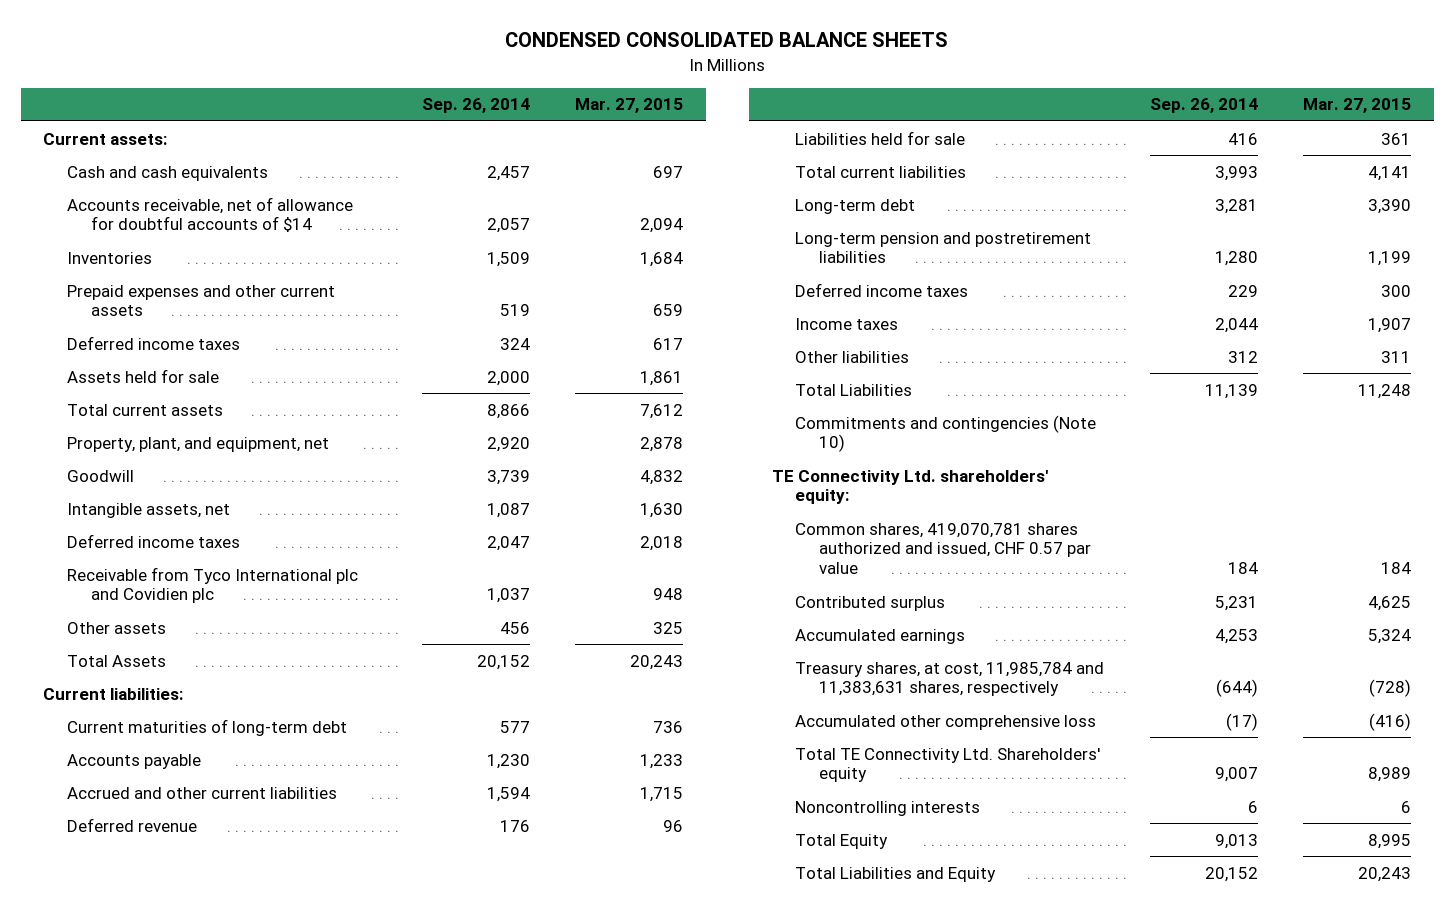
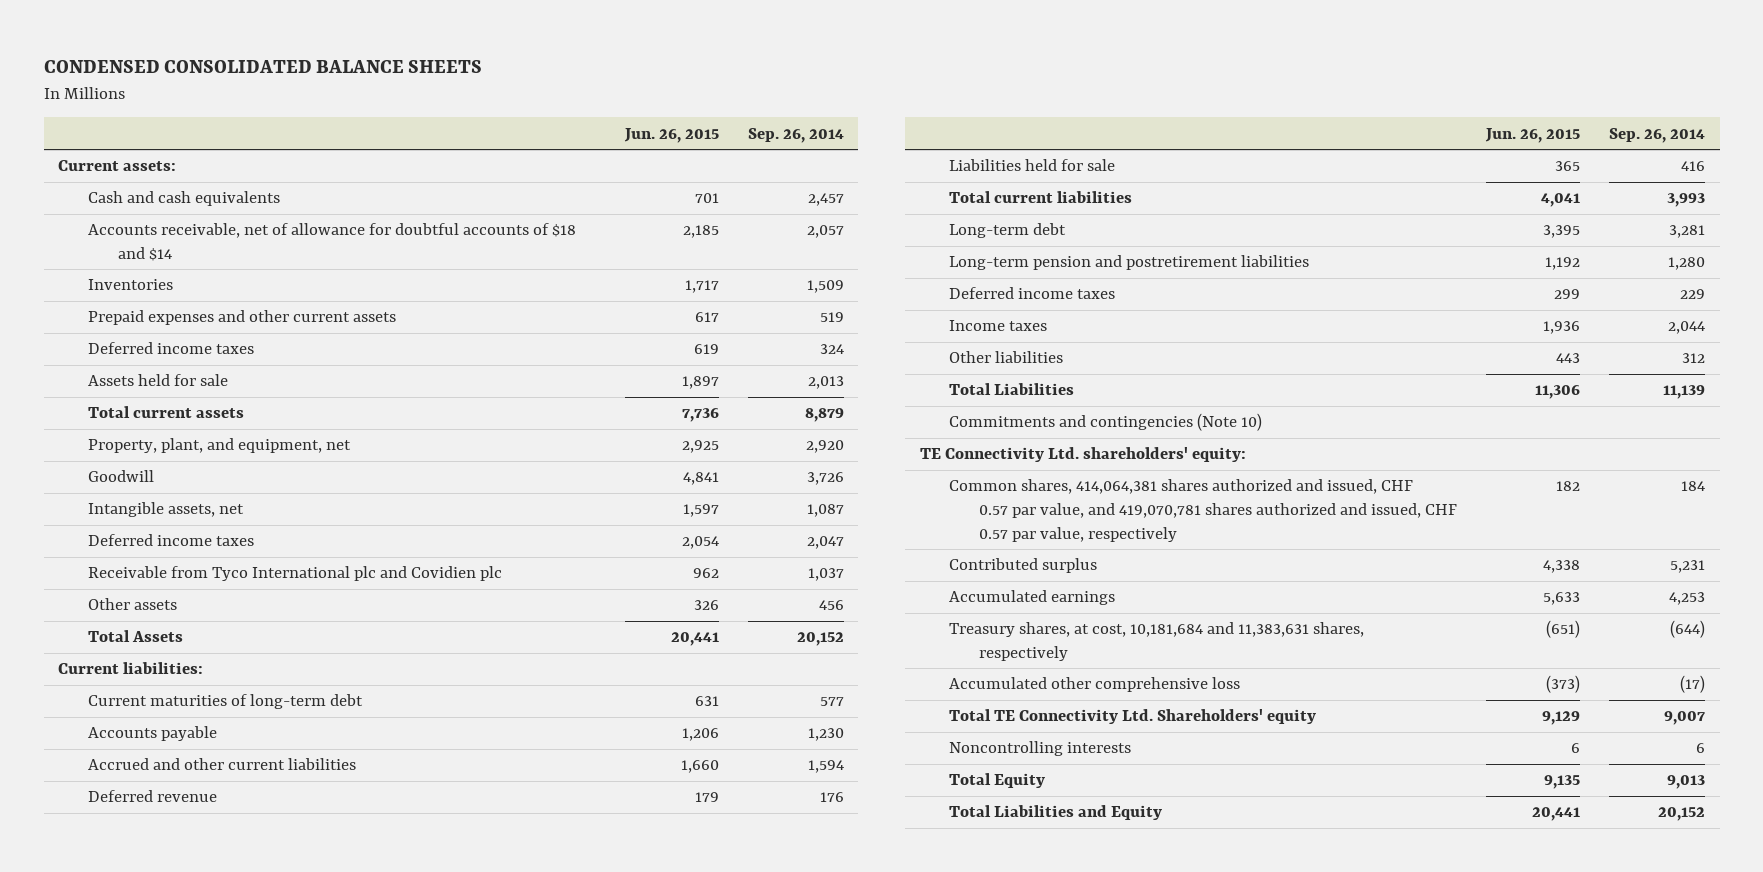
- | Sep. 26, 2014 | Mar. 27, 2015
+ | Jun. 26, 2015 | Sep. 26, 2014
- Accounts receivable, net of allowance for doubtful accounts of $14 | 2,057 | 2,094
+ Accounts receivable, net of allowance for doubtful accounts of $18 and $14 | 2,185 | 2,057
- Assets held for sale | 2,000 | 1,861
- Total current assets | 8,866 | 7,612
+ Assets held for sale | 1,897 | 2,013
+ Total current assets | 7,736 | 8,879
- Goodwill | 3,739 | 4,832
+ Goodwill | 4,841 | 3,726
- Common shares, 419,070,781 shares authorized and issued, CHF 0.57 par value | 184 | 184
+ Common shares, 414,064,381 shares authorized and issued, CHF 0.57 par value, and 419,070,781 shares authorized and issued, CHF 0.57 par value, respectively | 182 | 184
- Treasury shares, at cost, 11,985,784 and 11,383,631 shares, respectively | (644) | (728)
+ Treasury shares, at cost, 10,181,684 and 11,383,631 shares, respectively | (651) | (644)

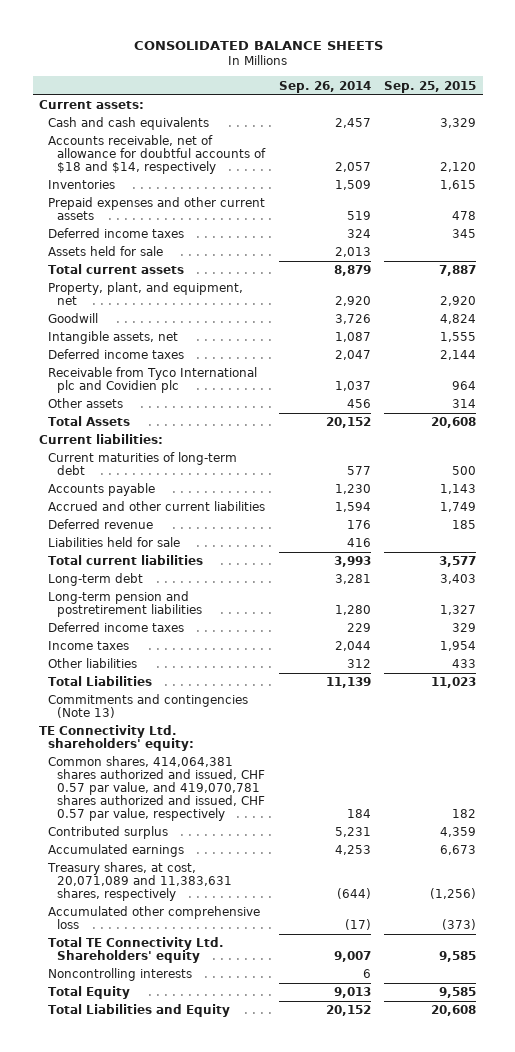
- CONDENSED CONSOLIDATED BALANCE SHEETS
+ CONSOLIDATED BALANCE SHEETS
- | Jun. 26, 2015 | Sep. 26, 2014
+ | Sep. 26, 2014 | Sep. 25, 2015
- Accounts receivable, net of allowance for doubtful accounts of $18 and $14 | 2,185 | 2,057
+ Accounts receivable, net of allowance for doubtful accounts of $18 and $14, respectively | 2,057 | 2,120
- Commitments and contingencies (Note 10)
+ Commitments and contingencies (Note 13)
- Treasury shares, at cost, 10,181,684 and 11,383,631 shares, respectively | (651) | (644)
+ Treasury shares, at cost, 20,071,089 and 11,383,631 shares, respectively | (644) | (1,256)

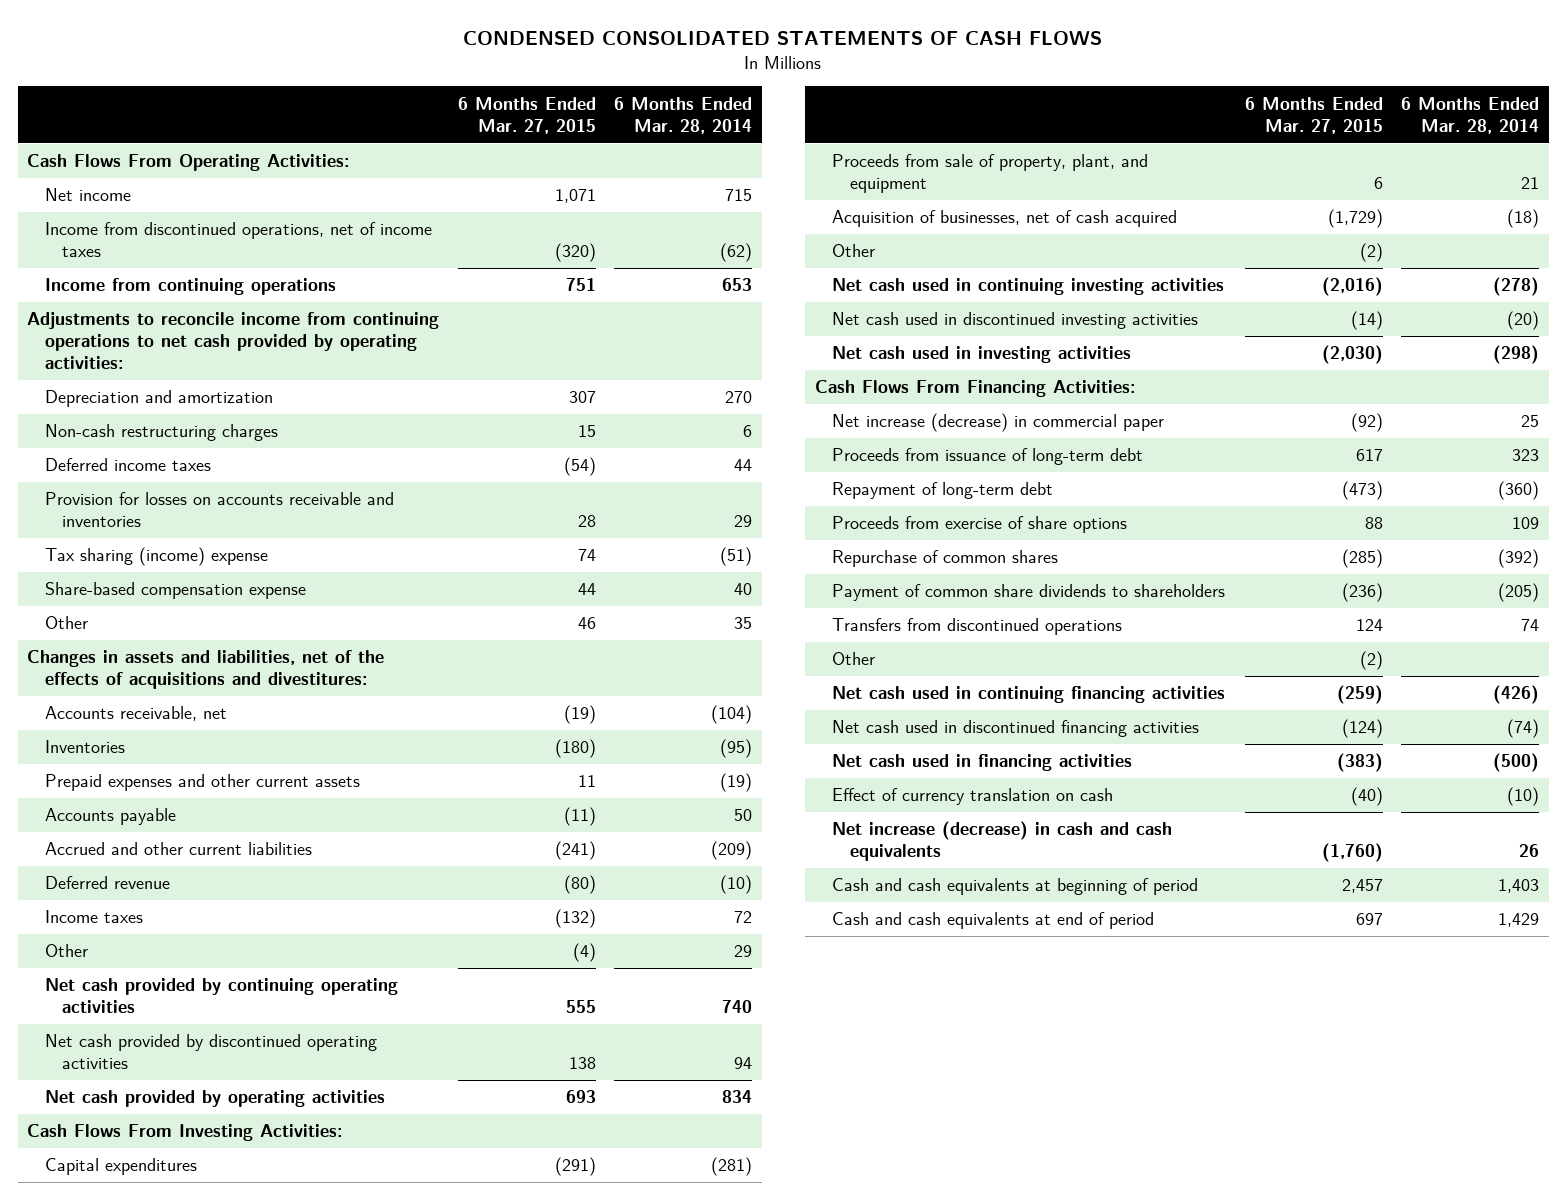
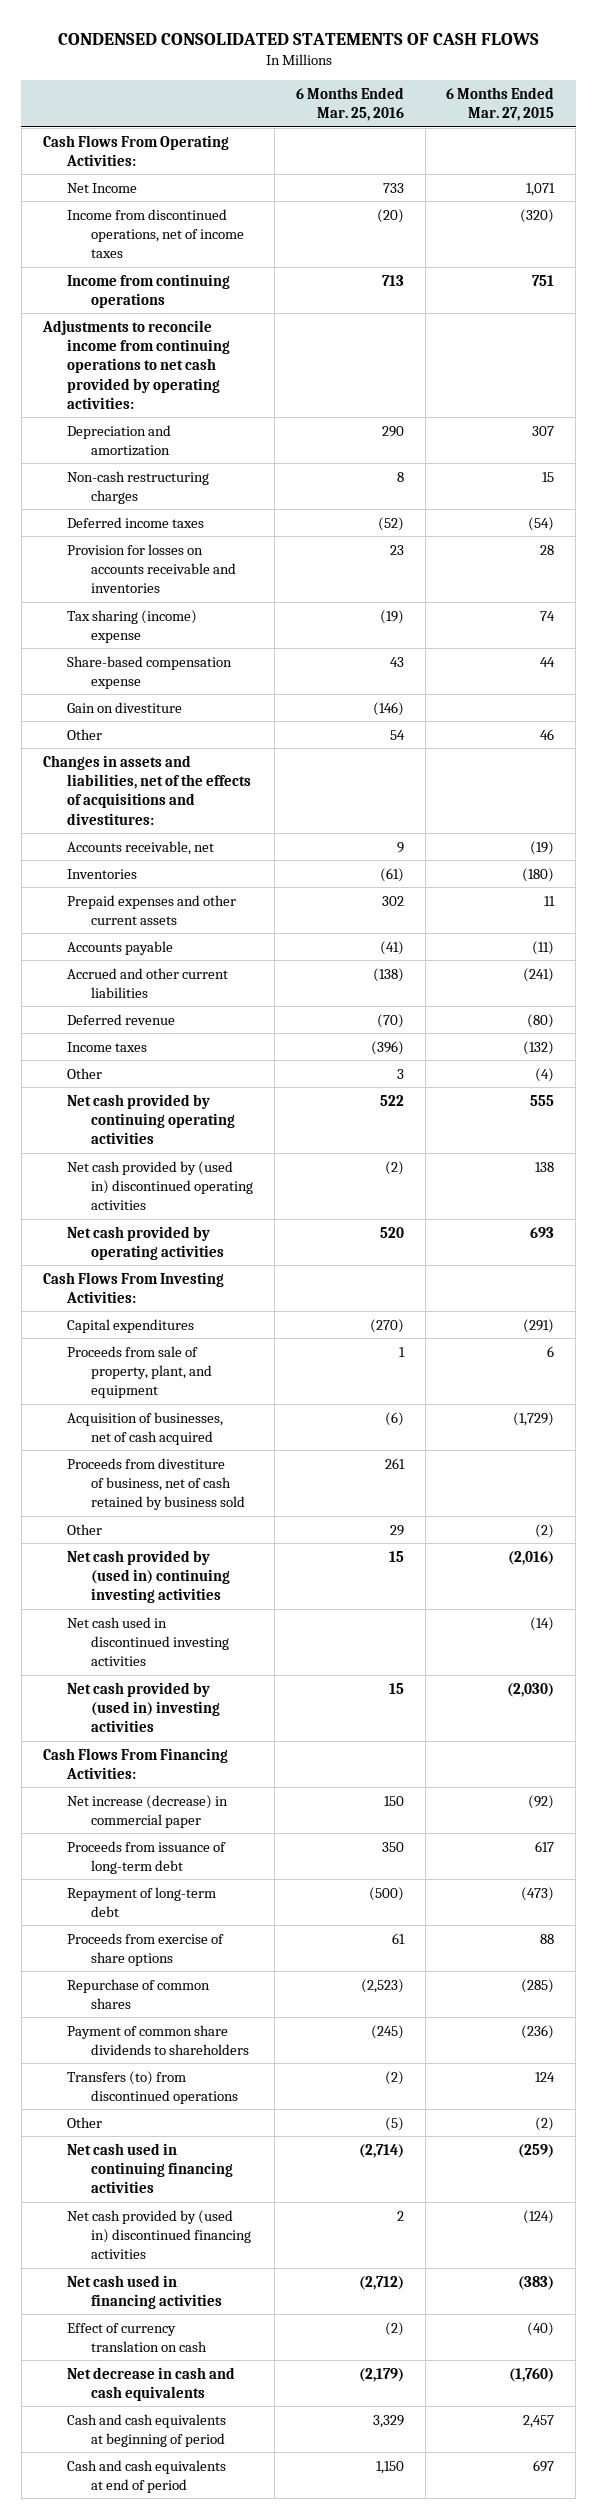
- | 6 Months Ended Mar. 27, 2015 | 6 Months Ended Mar. 28, 2014
+ | 6 Months Ended Mar. 25, 2016 | 6 Months Ended Mar. 27, 2015
- Net income | 1,071 | 715
+ Net Income | 733 | 1,071
+ Gain on divestiture | (146) |
- Net cash provided by discontinued operating activities | 138 | 94
+ Net cash provided by (used in) discontinued operating activities | (2) | 138
+ Proceeds from divestiture of business, net of cash retained by business sold | 261 |
- Net cash used in continuing investing activities | (2,016) | (278)
+ Net cash provided by (used in) continuing investing activities | 15 | (2,016)
- Net cash used in investing activities | (2,030) | (298)
+ Net cash provided by (used in) investing activities | 15 | (2,030)
- Transfers from discontinued operations | 124 | 74
+ Transfers (to) from discontinued operations | (2) | 124
- Net cash used in discontinued financing activities | (124) | (74)
+ Net cash provided by (used in) discontinued financing activities | 2 | (124)
- Net increase (decrease) in cash and cash equivalents | (1,760) | 26
+ Net decrease in cash and cash equivalents | (2,179) | (1,760)

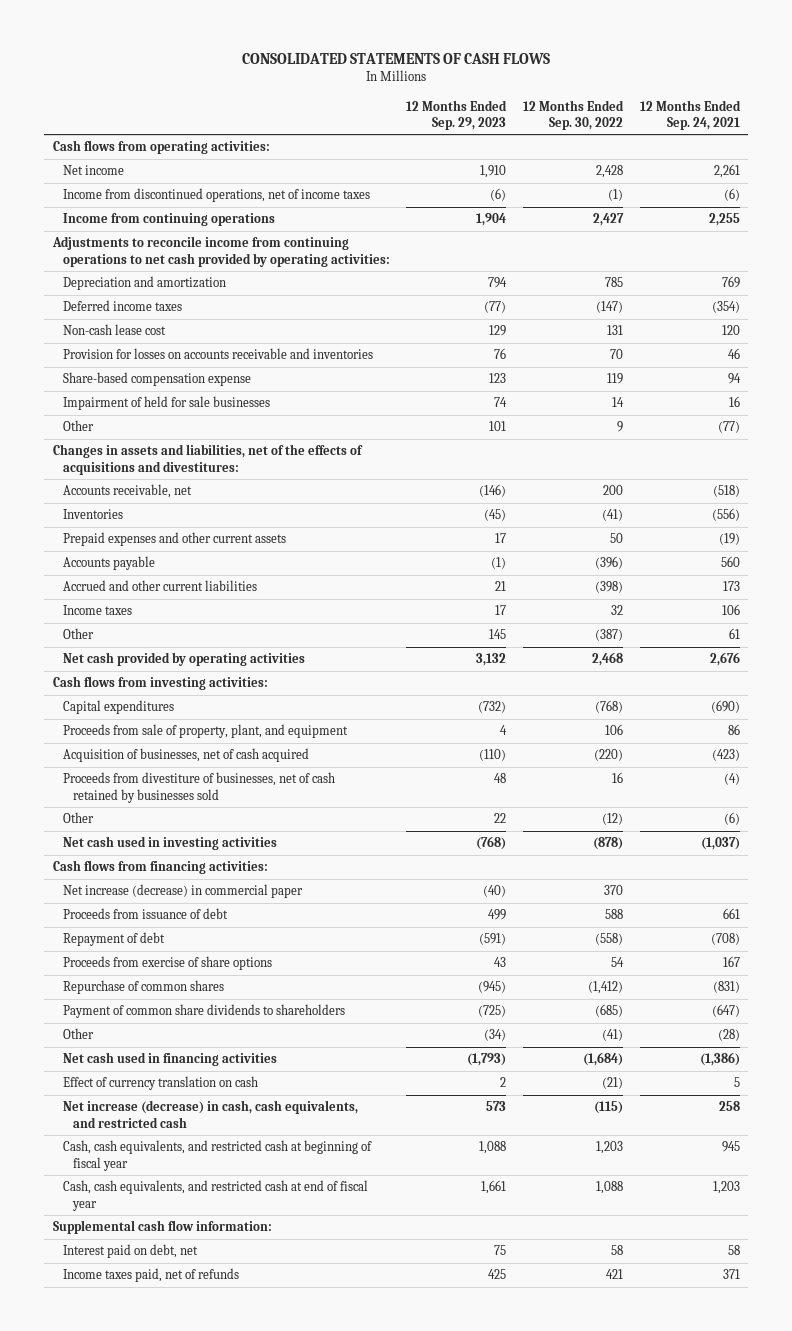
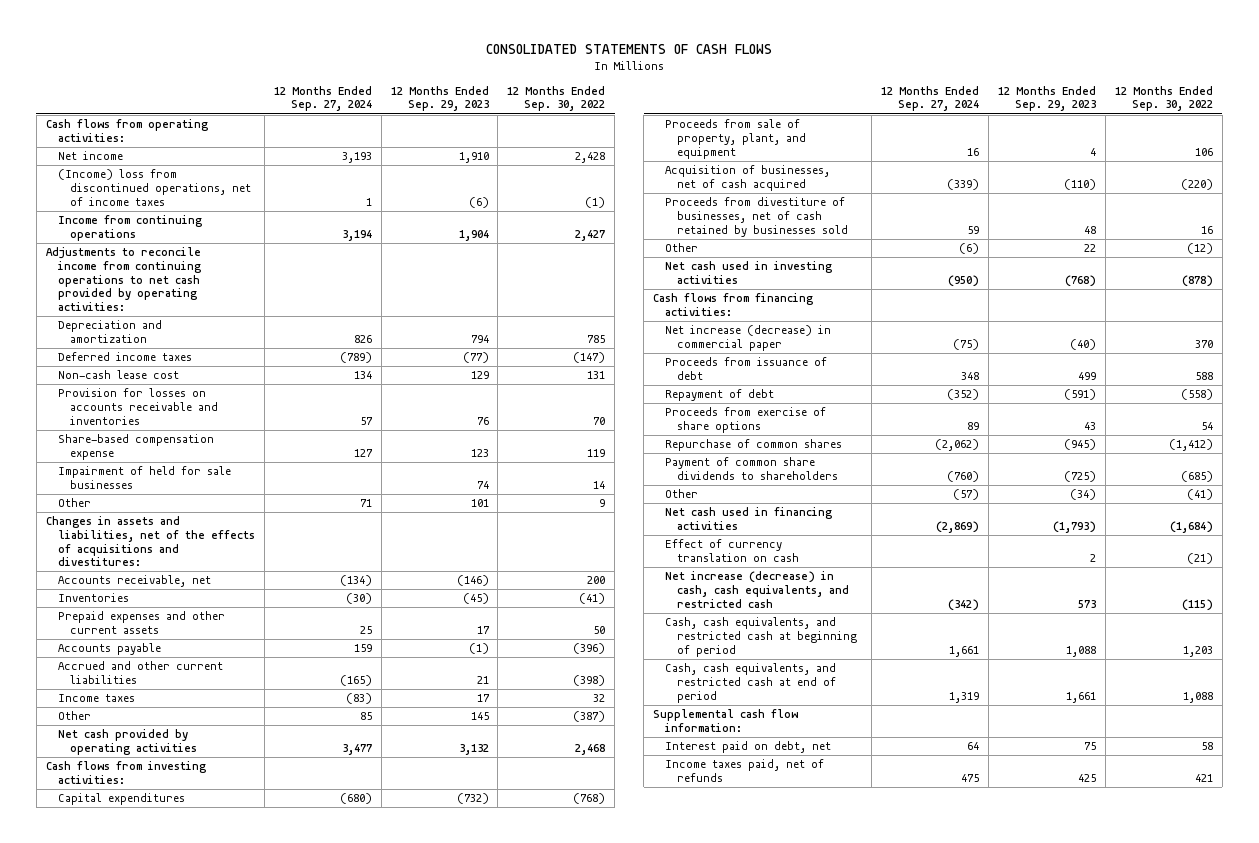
- | 12 Months Ended Sep. 29, 2023 | 12 Months Ended Sep. 30, 2022 | 12 Months Ended Sep. 24, 2021
+ | 12 Months Ended Sep. 27, 2024 | 12 Months Ended Sep. 29, 2023 | 12 Months Ended Sep. 30, 2022
- Income from discontinued operations, net of income taxes | (6) | (1) | (6)
+ (Income) loss from discontinued operations, net of income taxes | 1 | (6) | (1)
- Cash, cash equivalents, and restricted cash at beginning of fiscal year | 1,088 | 1,203 | 945
- Cash, cash equivalents, and restricted cash at end of fiscal year | 1,661 | 1,088 | 1,203
+ Cash, cash equivalents, and restricted cash at beginning of period | 1,661 | 1,088 | 1,203
+ Cash, cash equivalents, and restricted cash at end of period | 1,319 | 1,661 | 1,088

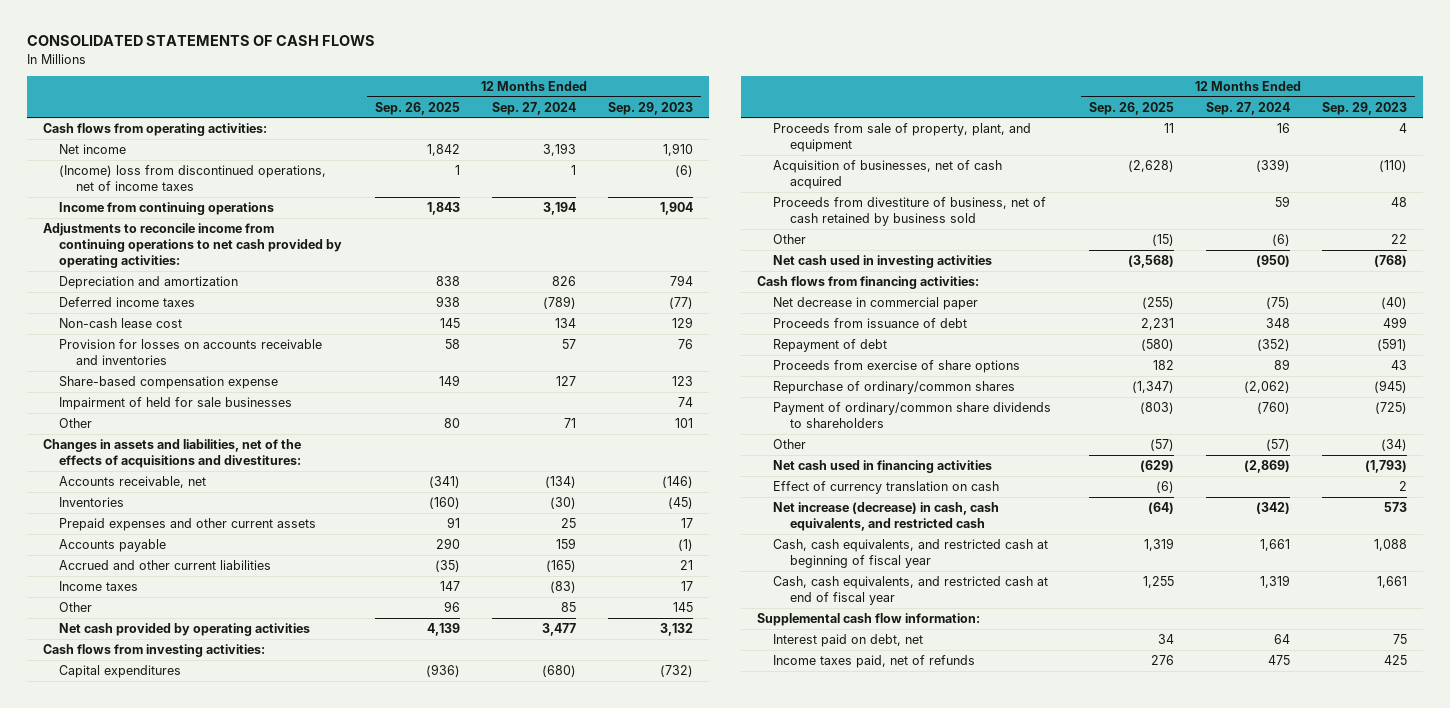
- | 12 Months Ended Sep. 27, 2024 | 12 Months Ended Sep. 29, 2023 | 12 Months Ended Sep. 30, 2022
+ | 12 Months Ended Sep. 26, 2025 | 12 Months Ended Sep. 27, 2024 | 12 Months Ended Sep. 29, 2023
- Proceeds from divestiture of businesses, net of cash retained by businesses sold | 59 | 48 | 16
+ Proceeds from divestiture of business, net of cash retained by business sold | | 59 | 48
- Net increase (decrease) in commercial paper | (75) | (40) | 370
+ Net decrease in commercial paper | (255) | (75) | (40)
- Repurchase of common shares | (2,062) | (945) | (1,412)
- Payment of common share dividends to shareholders | (760) | (725) | (685)
+ Repurchase of ordinary/common shares | (1,347) | (2,062) | (945)
+ Payment of ordinary/common share dividends to shareholders | (803) | (760) | (725)
- Cash, cash equivalents, and restricted cash at beginning of period | 1,661 | 1,088 | 1,203
- Cash, cash equivalents, and restricted cash at end of period | 1,319 | 1,661 | 1,088
+ Cash, cash equivalents, and restricted cash at beginning of fiscal year | 1,319 | 1,661 | 1,088
+ Cash, cash equivalents, and restricted cash at end of fiscal year | 1,255 | 1,319 | 1,661

